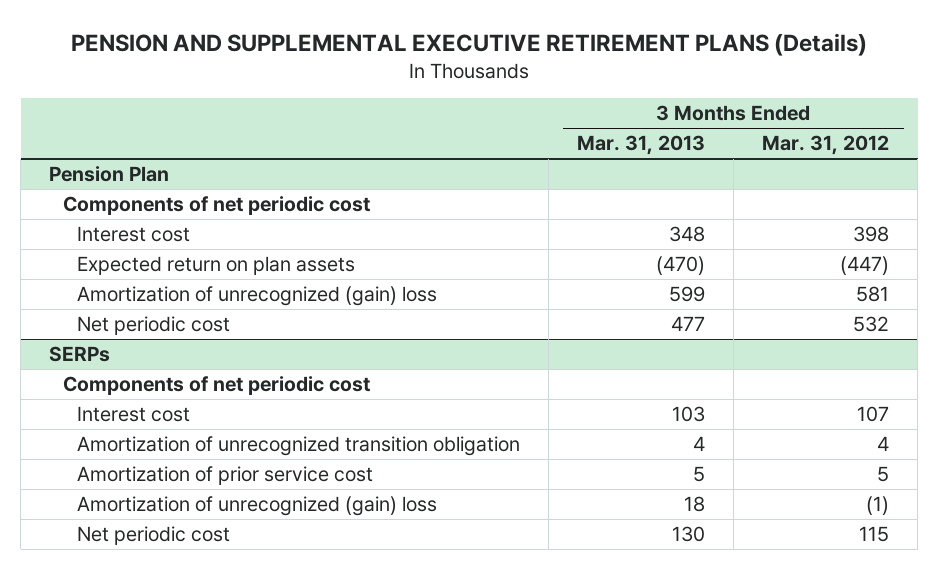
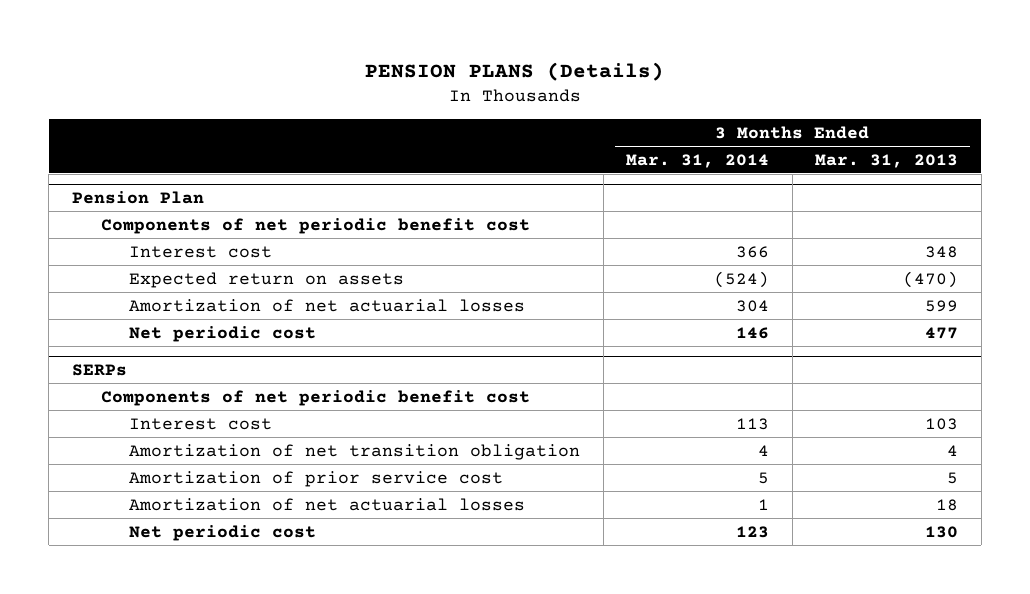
- PENSION AND SUPPLEMENTAL EXECUTIVE RETIREMENT PLANS (Details)
+ PENSION PLANS (Details)
- | 3 Months Ended Mar. 31, 2013 | 3 Months Ended Mar. 31, 2012
+ | 3 Months Ended Mar. 31, 2014 | 3 Months Ended Mar. 31, 2013
@ Pension Plan
- Components of net periodic cost
+ Components of net periodic benefit cost
- Expected return on plan assets | (470) | (447)
- Amortization of unrecognized (gain) loss | 599 | 581
+ Expected return on assets | (524) | (470)
+ Amortization of net actuarial losses | 304 | 599
@ SERPs
- Components of net periodic cost
+ Components of net periodic benefit cost
- Amortization of unrecognized transition obligation | 4 | 4
+ Amortization of net transition obligation | 4 | 4
- Amortization of unrecognized (gain) loss | 18 | (1)
+ Amortization of net actuarial losses | 1 | 18

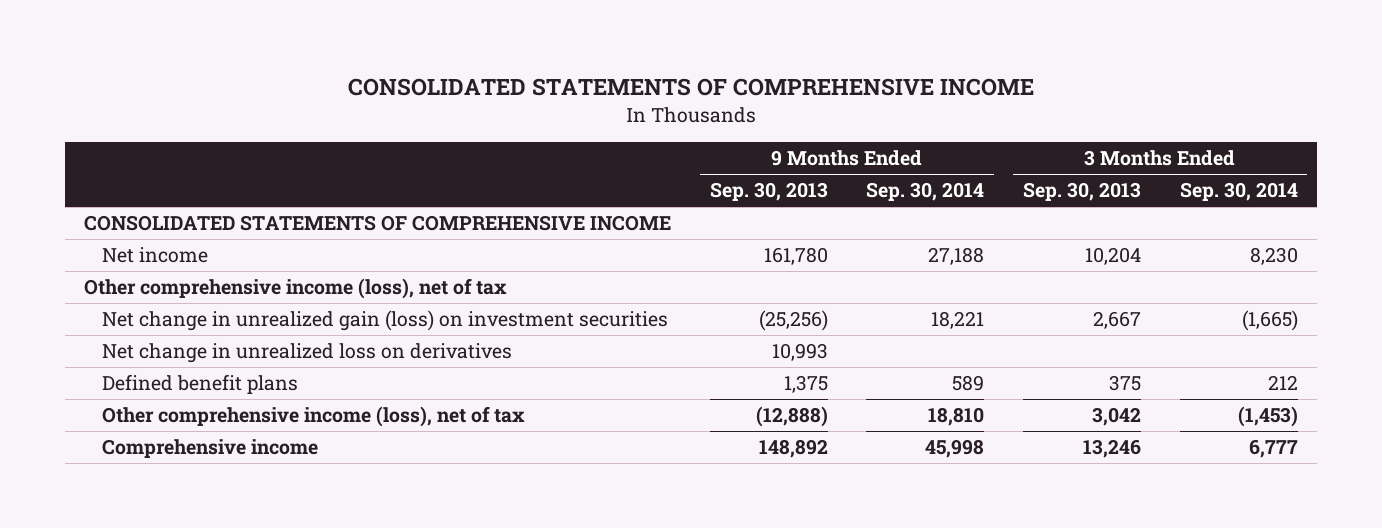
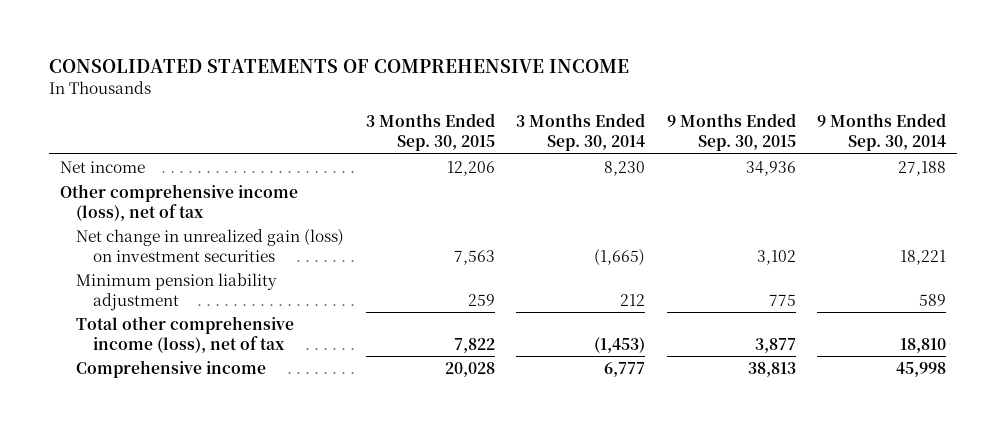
- | 9 Months Ended Sep. 30, 2013 | 9 Months Ended Sep. 30, 2014 | 3 Months Ended Sep. 30, 2013 | 3 Months Ended Sep. 30, 2014
+ | 3 Months Ended Sep. 30, 2015 | 3 Months Ended Sep. 30, 2014 | 9 Months Ended Sep. 30, 2015 | 9 Months Ended Sep. 30, 2014
- CONSOLIDATED STATEMENTS OF COMPREHENSIVE INCOME
- Net change in unrealized loss on derivatives | 10,993 | | |
- Defined benefit plans | 1,375 | 589 | 375 | 212
- Other comprehensive income (loss), net of tax | (12,888) | 18,810 | 3,042 | (1,453)
+ Minimum pension liability adjustment | 259 | 212 | 775 | 589
+ Total other comprehensive income (loss), net of tax | 7,822 | (1,453) | 3,877 | 18,810

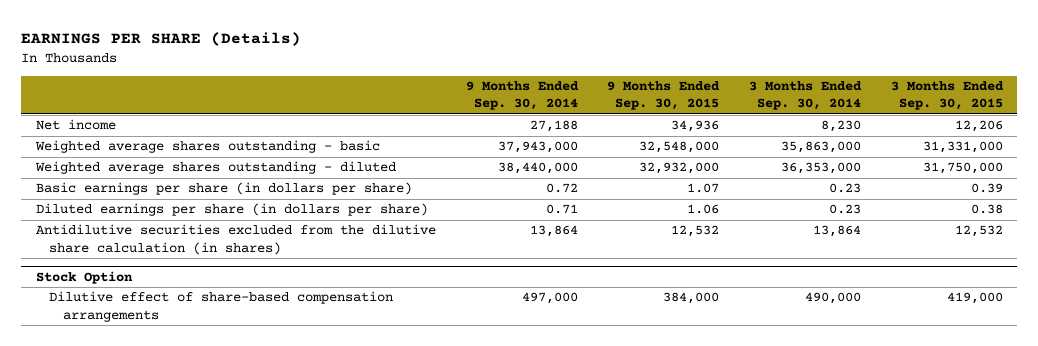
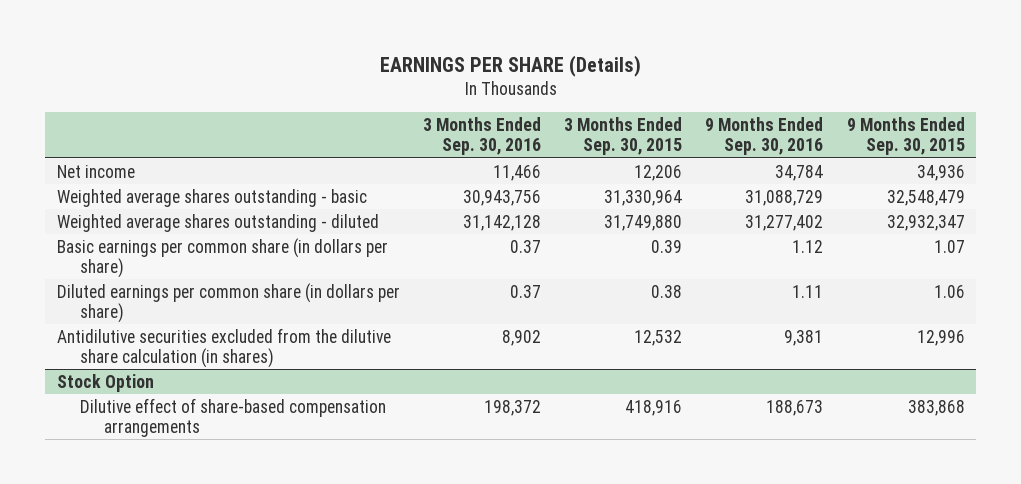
- | 9 Months Ended Sep. 30, 2014 | 9 Months Ended Sep. 30, 2015 | 3 Months Ended Sep. 30, 2014 | 3 Months Ended Sep. 30, 2015
+ | 3 Months Ended Sep. 30, 2016 | 3 Months Ended Sep. 30, 2015 | 9 Months Ended Sep. 30, 2016 | 9 Months Ended Sep. 30, 2015
- Weighted average shares outstanding - basic | 37,943,000 | 32,548,000 | 35,863,000 | 31,331,000
- Weighted average shares outstanding - diluted | 38,440,000 | 32,932,000 | 36,353,000 | 31,750,000
- Basic earnings per share (in dollars per share) | 0.72 | 1.07 | 0.23 | 0.39
- Diluted earnings per share (in dollars per share) | 0.71 | 1.06 | 0.23 | 0.38
- Antidilutive securities excluded from the dilutive share calculation (in shares) | 13,864 | 12,532 | 13,864 | 12,532
+ Weighted average shares outstanding - basic | 30,943,756 | 31,330,964 | 31,088,729 | 32,548,479
+ Weighted average shares outstanding - diluted | 31,142,128 | 31,749,880 | 31,277,402 | 32,932,347
+ Basic earnings per common share (in dollars per share) | 0.37 | 0.39 | 1.12 | 1.07
+ Diluted earnings per common share (in dollars per share) | 0.37 | 0.38 | 1.11 | 1.06
+ Antidilutive securities excluded from the dilutive share calculation (in shares) | 8,902 | 12,532 | 9,381 | 12,996
@ Stock Option
- Dilutive effect of share-based compensation arrangements | 497,000 | 384,000 | 490,000 | 419,000
+ Dilutive effect of share-based compensation arrangements | 198,372 | 418,916 | 188,673 | 383,868

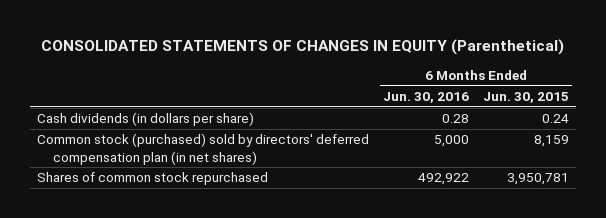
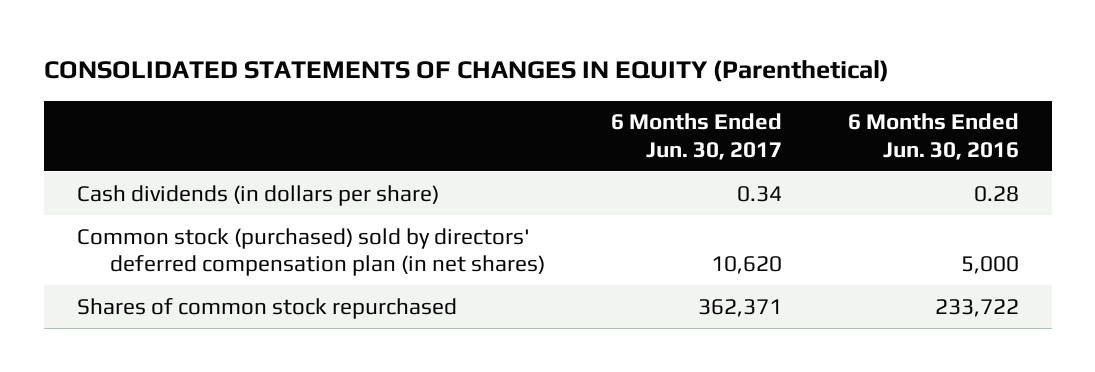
- | 6 Months Ended Jun. 30, 2016 | 6 Months Ended Jun. 30, 2015
+ | 6 Months Ended Jun. 30, 2017 | 6 Months Ended Jun. 30, 2016
- Shares of common stock repurchased | 492,922 | 3,950,781
+ Shares of common stock repurchased | 362,371 | 233,722

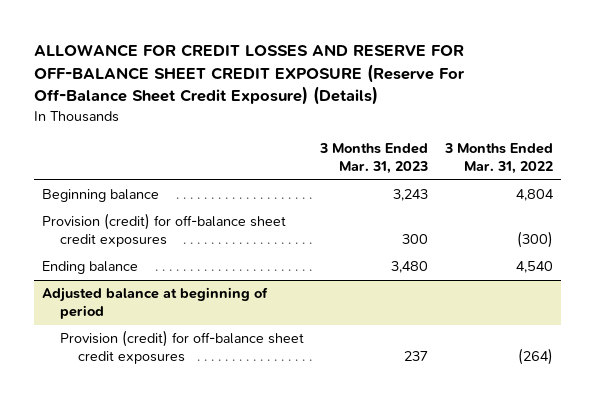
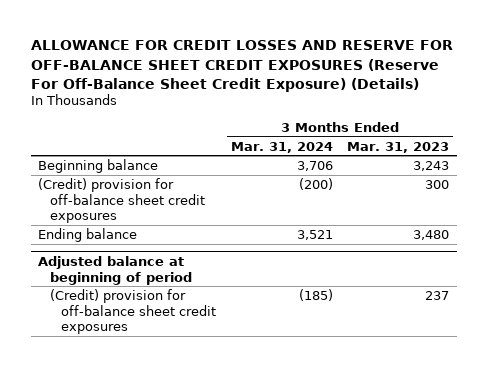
- ALLOWANCE FOR CREDIT LOSSES AND RESERVE FOR OFF-BALANCE SHEET CREDIT EXPOSURE (Reserve For Off-Balance Sheet Credit Exposure) (Details)
+ ALLOWANCE FOR CREDIT LOSSES AND RESERVE FOR OFF-BALANCE SHEET CREDIT EXPOSURES (Reserve For Off-Balance Sheet Credit Exposure) (Details)
- | 3 Months Ended Mar. 31, 2023 | 3 Months Ended Mar. 31, 2022
+ | 3 Months Ended Mar. 31, 2024 | 3 Months Ended Mar. 31, 2023
- Provision (credit) for off-balance sheet credit exposures | 300 | (300)
+ (Credit) provision for off-balance sheet credit exposures | (200) | 300
@ Adjusted balance at beginning of period
- Provision (credit) for off-balance sheet credit exposures | 237 | (264)
+ (Credit) provision for off-balance sheet credit exposures | (185) | 237

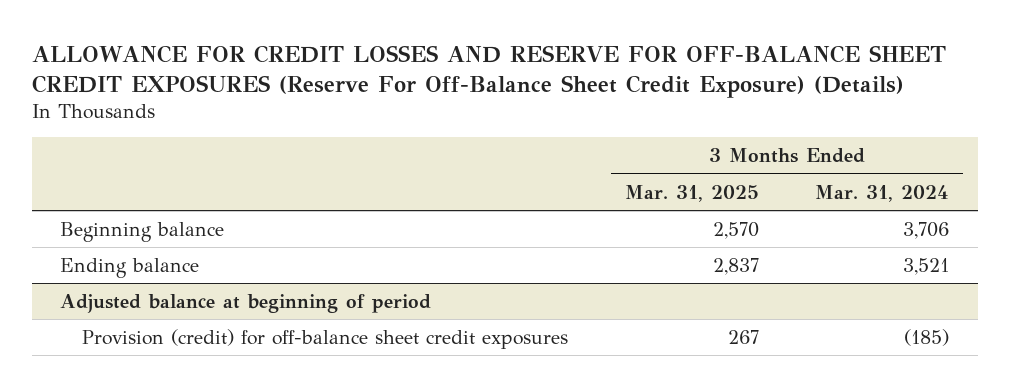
- | 3 Months Ended Mar. 31, 2024 | 3 Months Ended Mar. 31, 2023
+ | 3 Months Ended Mar. 31, 2025 | 3 Months Ended Mar. 31, 2024
- (Credit) provision for off-balance sheet credit exposures | (200) | 300
@ Adjusted balance at beginning of period
- (Credit) provision for off-balance sheet credit exposures | (185) | 237
+ Provision (credit) for off-balance sheet credit exposures | 267 | (185)

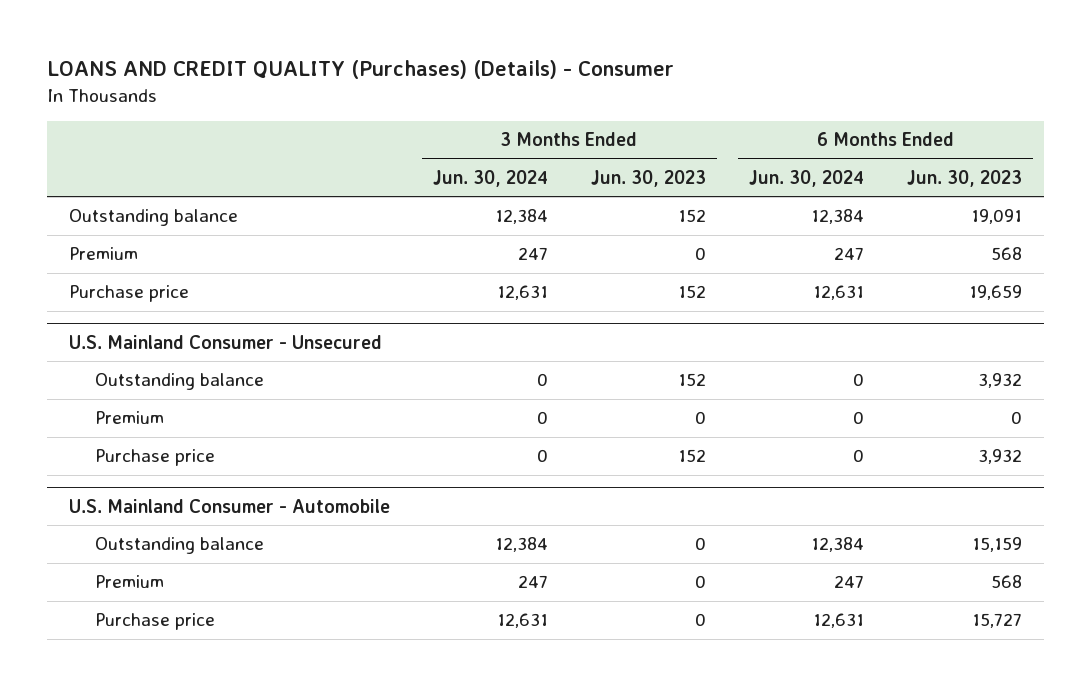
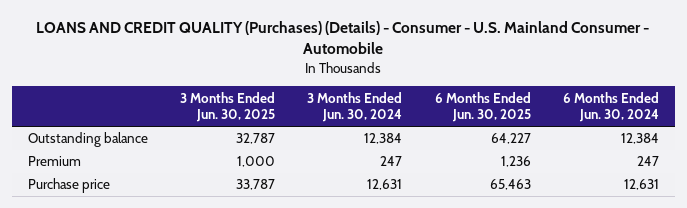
- LOANS AND CREDIT QUALITY (Purchases) (Details) - Consumer
+ LOANS AND CREDIT QUALITY (Purchases) (Details) - Consumer - U.S. Mainland Consumer - Automobile
- | 3 Months Ended Jun. 30, 2024 | 3 Months Ended Jun. 30, 2023 | 6 Months Ended Jun. 30, 2024 | 6 Months Ended Jun. 30, 2023
+ | 3 Months Ended Jun. 30, 2025 | 3 Months Ended Jun. 30, 2024 | 6 Months Ended Jun. 30, 2025 | 6 Months Ended Jun. 30, 2024
- U.S. Mainland Consumer - Unsecured
- Outstanding balance | 0 | 152 | 0 | 3,932
- Premium | 0 | 0 | 0 | 0
- Purchase price | 0 | 152 | 0 | 3,932
- U.S. Mainland Consumer - Automobile
- Outstanding balance | 12,384 | 0 | 12,384 | 15,159
- Premium | 247 | 0 | 247 | 568
- Purchase price | 12,631 | 0 | 12,631 | 15,727

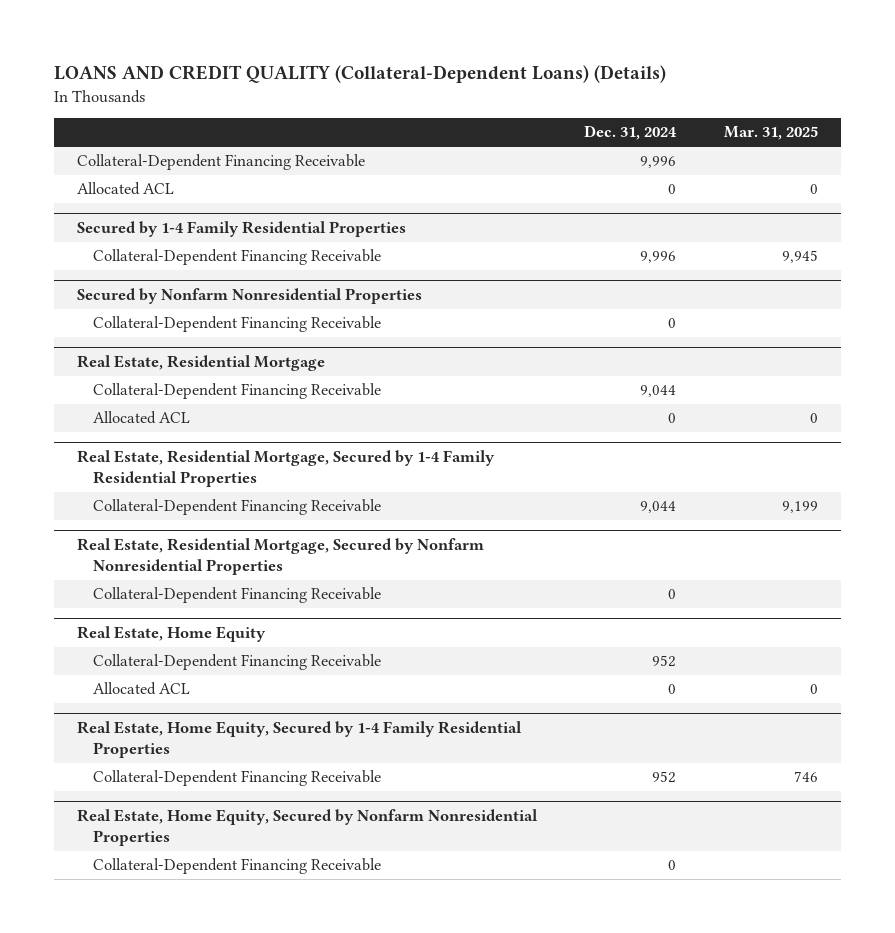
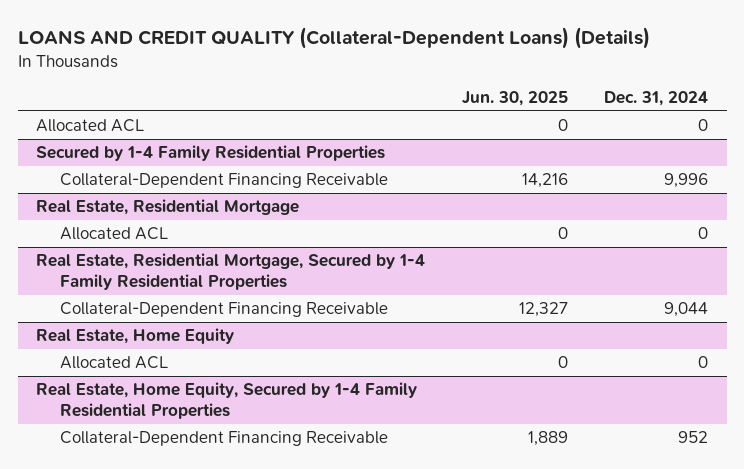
- | Dec. 31, 2024 | Mar. 31, 2025
+ | Jun. 30, 2025 | Dec. 31, 2024
- Collateral-Dependent Financing Receivable | 9,996 |
- Secured by Nonfarm Nonresidential Properties
- Collateral-Dependent Financing Receivable | 0 |
@ Real Estate, Residential Mortgage
- Collateral-Dependent Financing Receivable | 9,044 |
- Real Estate, Residential Mortgage, Secured by Nonfarm Nonresidential Properties
- Collateral-Dependent Financing Receivable | 0 |
@ Real Estate, Home Equity
- Collateral-Dependent Financing Receivable | 952 |
- Real Estate, Home Equity, Secured by Nonfarm Nonresidential Properties
- Collateral-Dependent Financing Receivable | 0 |

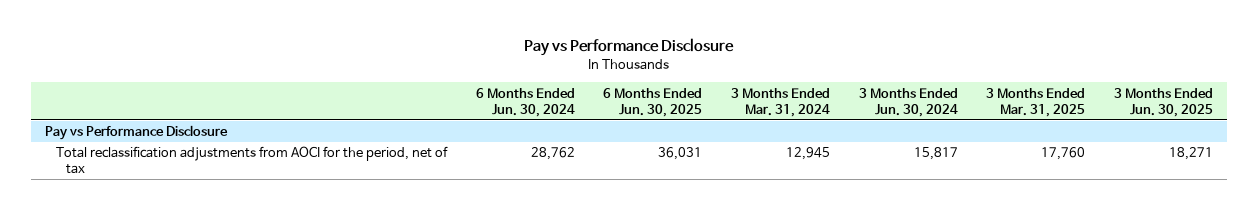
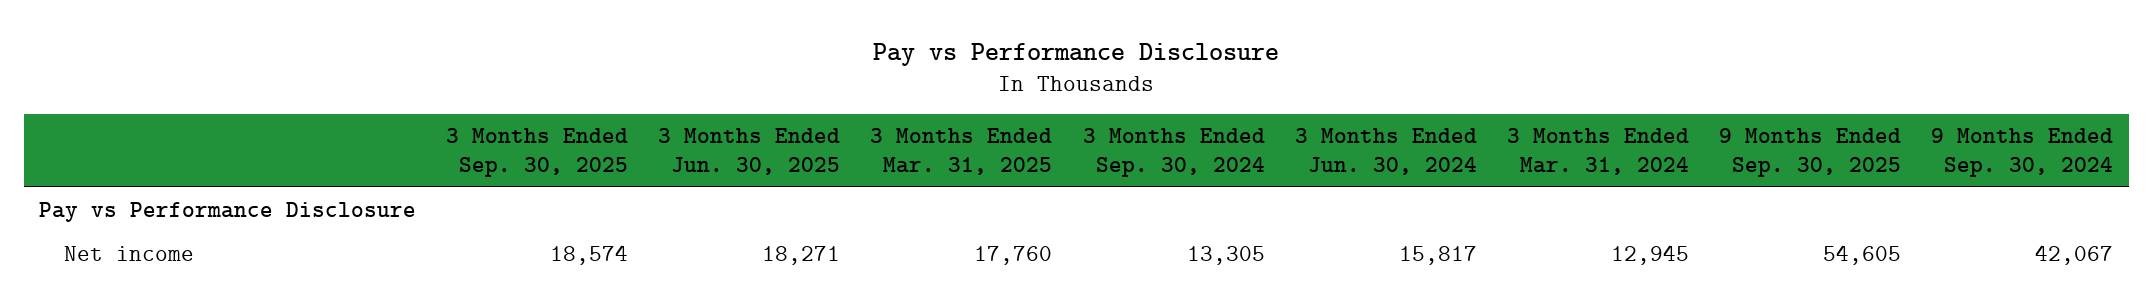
- | 6 Months Ended Jun. 30, 2024 | 6 Months Ended Jun. 30, 2025 | 3 Months Ended Mar. 31, 2024 | 3 Months Ended Jun. 30, 2024 | 3 Months Ended Mar. 31, 2025 | 3 Months Ended Jun. 30, 2025
+ | 3 Months Ended Sep. 30, 2025 | 3 Months Ended Jun. 30, 2025 | 3 Months Ended Mar. 31, 2025 | 3 Months Ended Sep. 30, 2024 | 3 Months Ended Jun. 30, 2024 | 3 Months Ended Mar. 31, 2024 | 9 Months Ended Sep. 30, 2025 | 9 Months Ended Sep. 30, 2024
- Total reclassification adjustments from AOCI for the period, net of tax | 28,762 | 36,031 | 12,945 | 15,817 | 17,760 | 18,271
+ Net income | 18,574 | 18,271 | 17,760 | 13,305 | 15,817 | 12,945 | 54,605 | 42,067

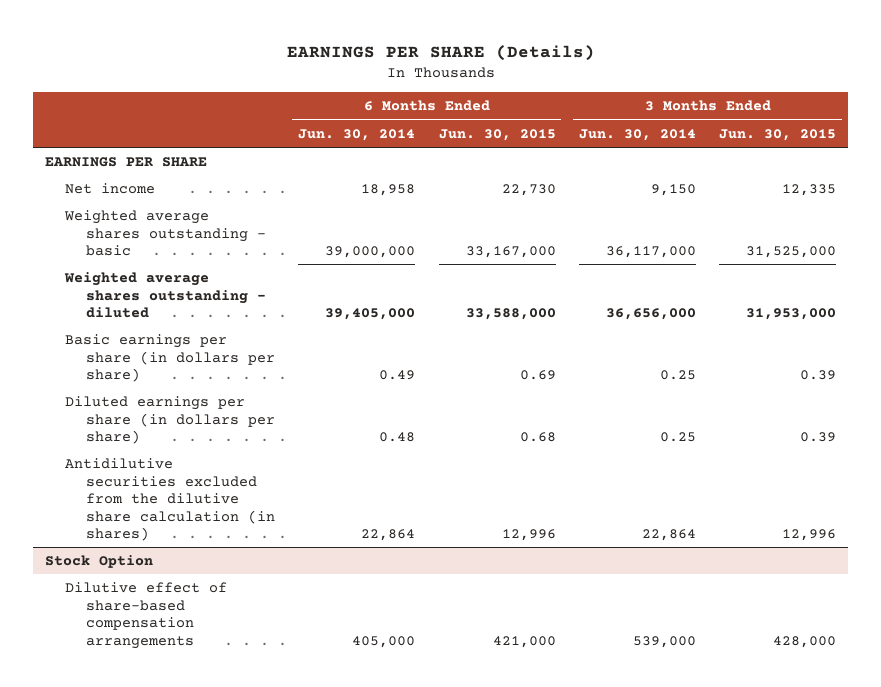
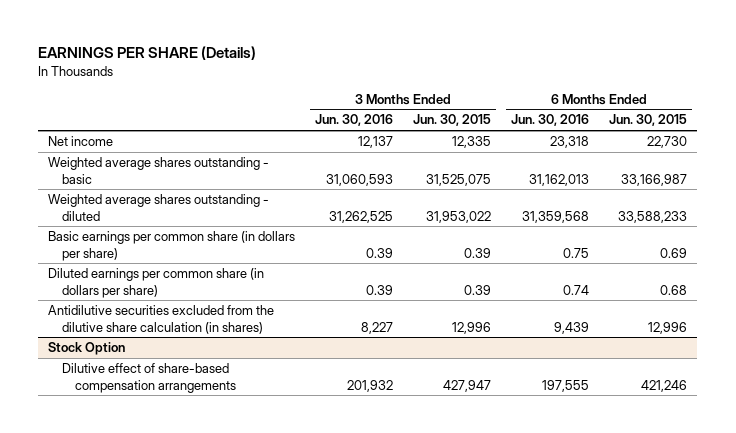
- | 6 Months Ended Jun. 30, 2014 | 6 Months Ended Jun. 30, 2015 | 3 Months Ended Jun. 30, 2014 | 3 Months Ended Jun. 30, 2015
+ | 3 Months Ended Jun. 30, 2016 | 3 Months Ended Jun. 30, 2015 | 6 Months Ended Jun. 30, 2016 | 6 Months Ended Jun. 30, 2015
- EARNINGS PER SHARE
- Weighted average shares outstanding - basic | 39,000,000 | 33,167,000 | 36,117,000 | 31,525,000
- Weighted average shares outstanding - diluted | 39,405,000 | 33,588,000 | 36,656,000 | 31,953,000
- Basic earnings per share (in dollars per share) | 0.49 | 0.69 | 0.25 | 0.39
- Diluted earnings per share (in dollars per share) | 0.48 | 0.68 | 0.25 | 0.39
+ Weighted average shares outstanding - basic | 31,060,593 | 31,525,075 | 31,162,013 | 33,166,987
+ Weighted average shares outstanding - diluted | 31,262,525 | 31,953,022 | 31,359,568 | 33,588,233
+ Basic earnings per common share (in dollars per share) | 0.39 | 0.39 | 0.75 | 0.69
+ Diluted earnings per common share (in dollars per share) | 0.39 | 0.39 | 0.74 | 0.68
@ Stock Option
- Dilutive effect of share-based compensation arrangements | 405,000 | 421,000 | 539,000 | 428,000
+ Dilutive effect of share-based compensation arrangements | 201,932 | 427,947 | 197,555 | 421,246

